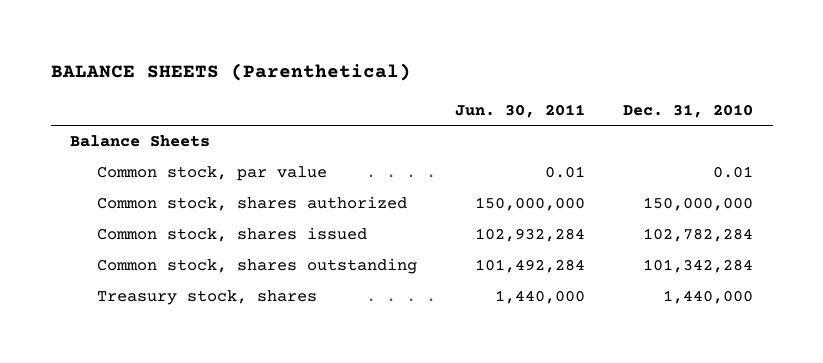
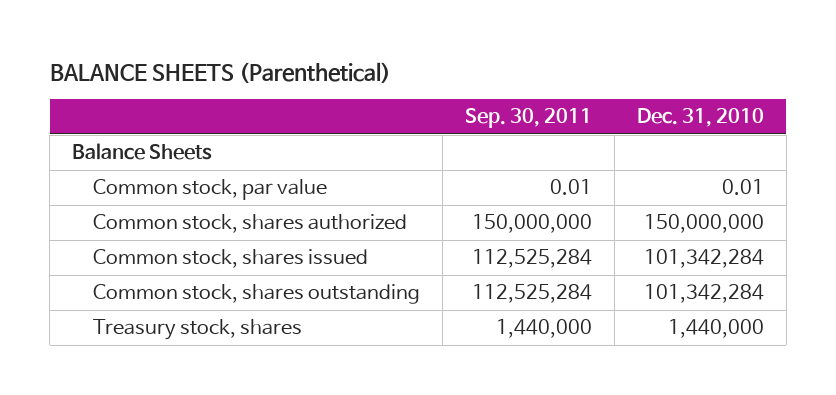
- | Jun. 30, 2011 | Dec. 31, 2010
+ | Sep. 30, 2011 | Dec. 31, 2010
- Common stock, shares issued | 102,932,284 | 102,782,284
+ Common stock, shares issued | 112,525,284 | 101,342,284

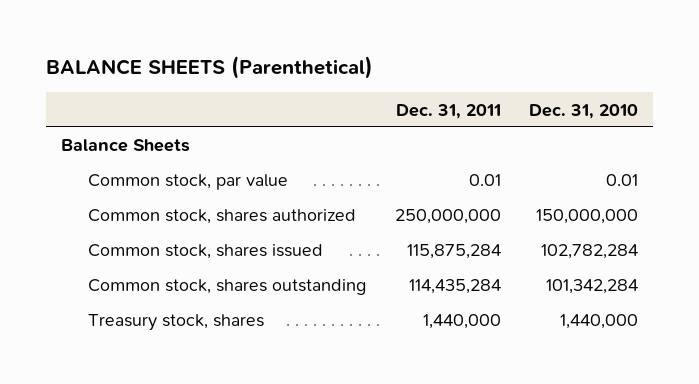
- | Sep. 30, 2011 | Dec. 31, 2010
+ | Dec. 31, 2011 | Dec. 31, 2010
- Common stock, shares issued | 112,525,284 | 101,342,284
+ Common stock, shares issued | 115,875,284 | 102,782,284

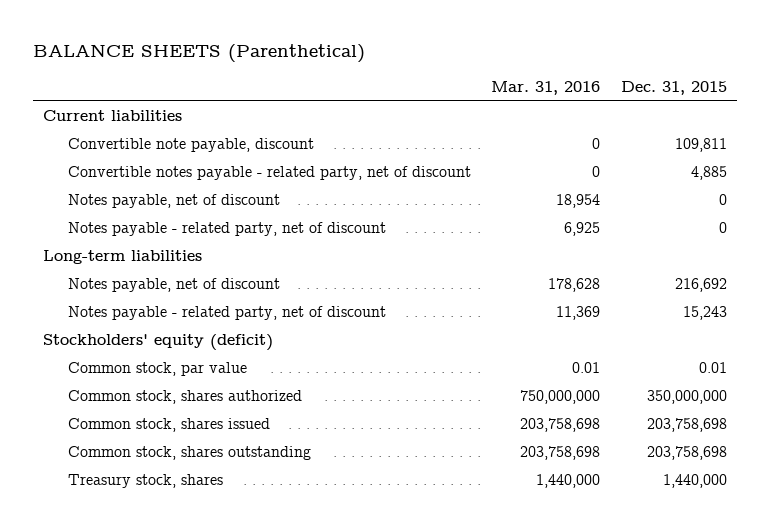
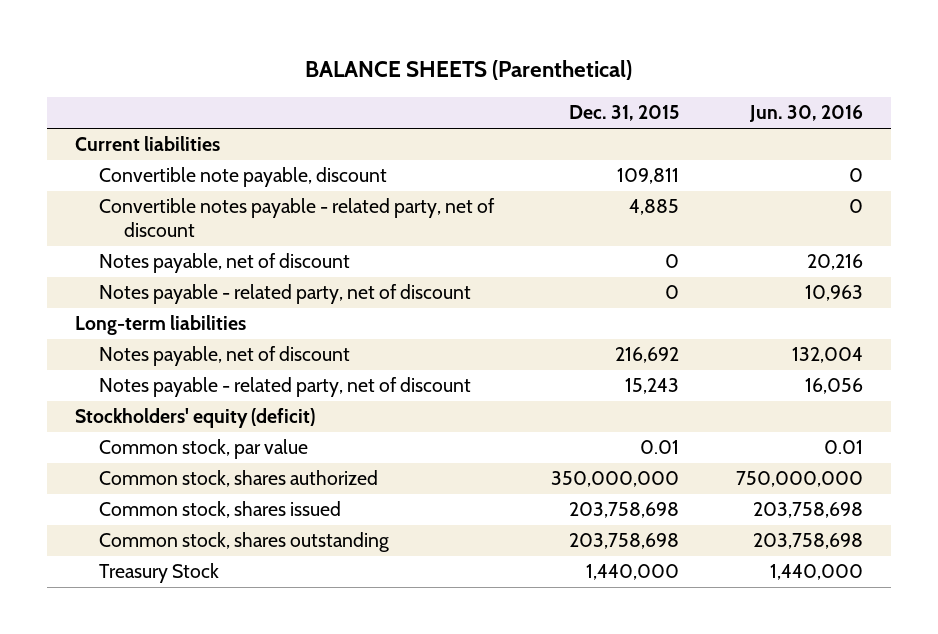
- | Mar. 31, 2016 | Dec. 31, 2015
+ | Dec. 31, 2015 | Jun. 30, 2016
- Treasury stock, shares | 1,440,000 | 1,440,000
+ Treasury Stock | 1,440,000 | 1,440,000

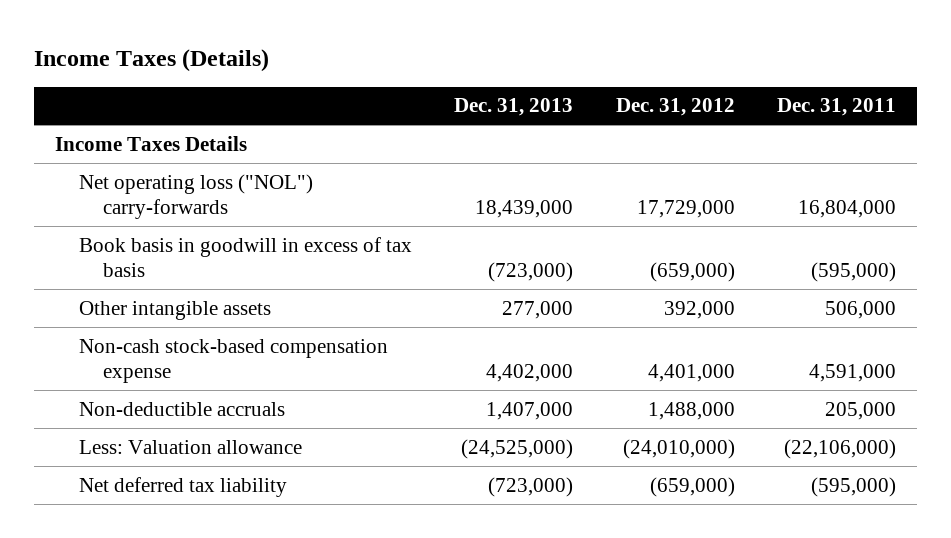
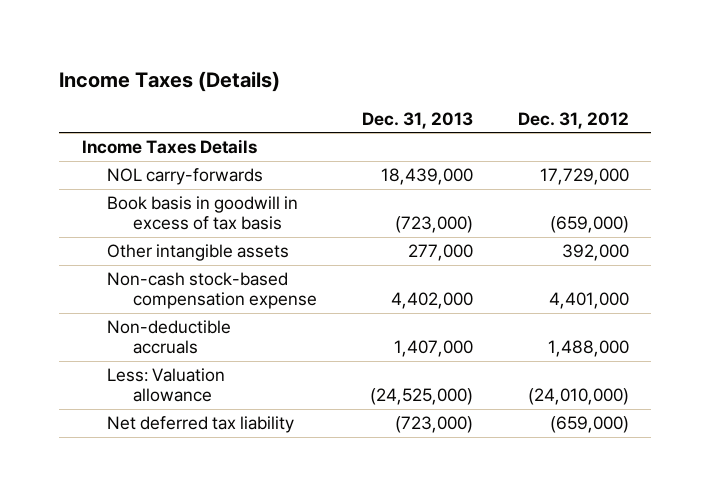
- | Dec. 31, 2013 | Dec. 31, 2012 | Dec. 31, 2011
+ | Dec. 31, 2013 | Dec. 31, 2012
- Net operating loss ("NOL") carry-forwards | 18,439,000 | 17,729,000 | 16,804,000
+ NOL carry-forwards | 18,439,000 | 17,729,000

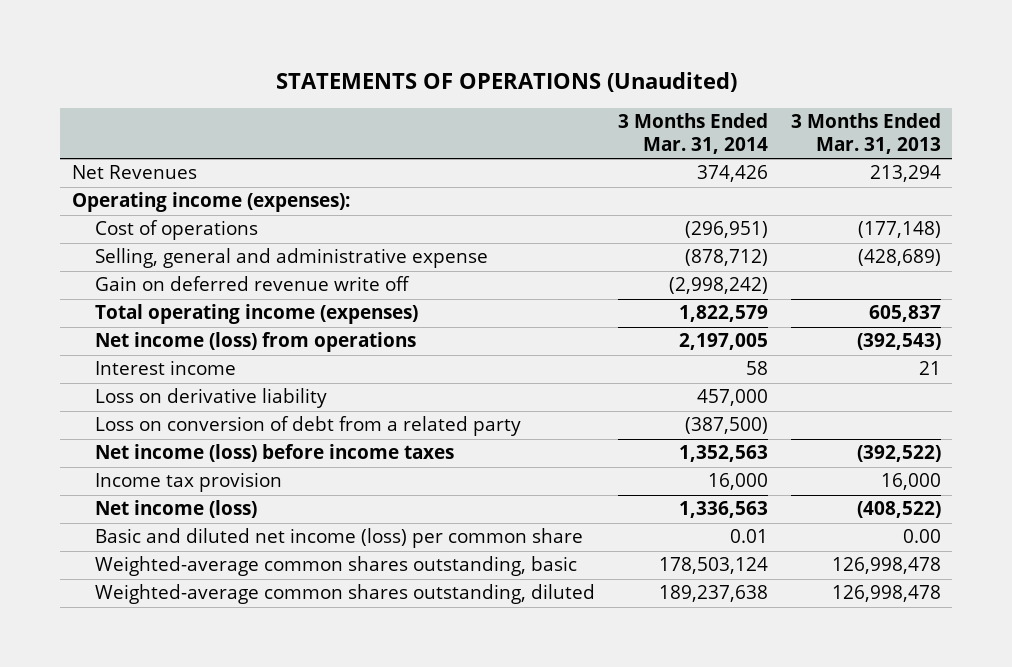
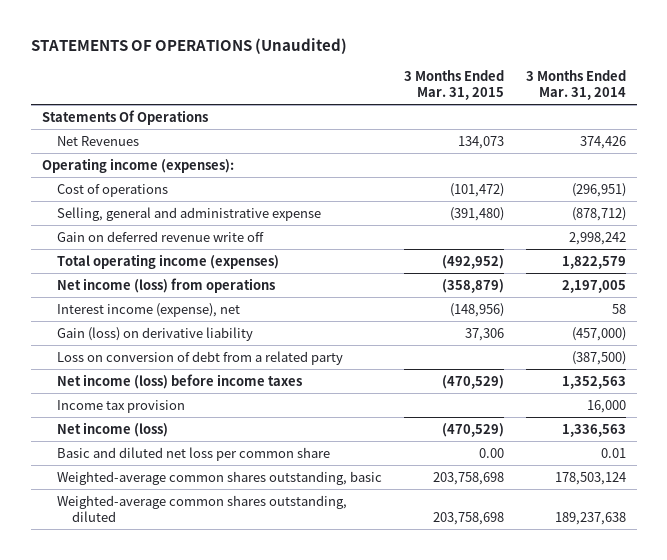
- | 3 Months Ended Mar. 31, 2014 | 3 Months Ended Mar. 31, 2013
+ | 3 Months Ended Mar. 31, 2015 | 3 Months Ended Mar. 31, 2014
+ Statements Of Operations
- Gain on deferred revenue write off | (2,998,242) |
+ Gain on deferred revenue write off | | 2,998,242
- Interest income | 58 | 21
- Loss on derivative liability | 457,000 |
+ Interest income (expense), net | (148,956) | 58
+ Gain (loss) on derivative liability | 37,306 | (457,000)
- Basic and diluted net income (loss) per common share | 0.01 | 0.00
+ Basic and diluted net loss per common share | 0.00 | 0.01

